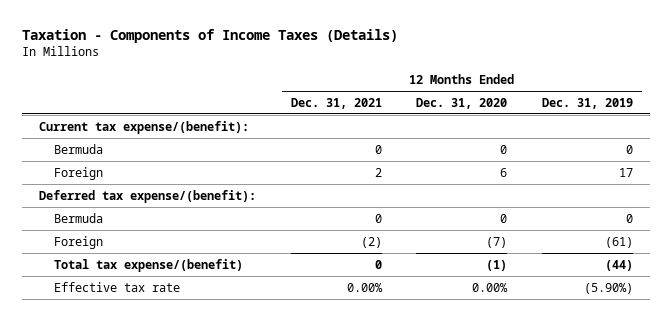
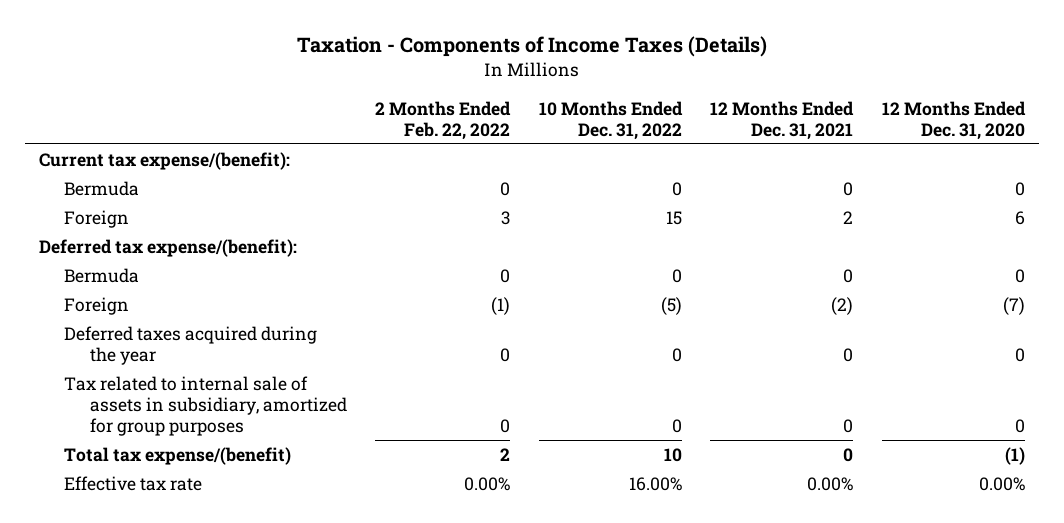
- | 12 Months Ended Dec. 31, 2021 | 12 Months Ended Dec. 31, 2020 | 12 Months Ended Dec. 31, 2019
+ | 2 Months Ended Feb. 22, 2022 | 10 Months Ended Dec. 31, 2022 | 12 Months Ended Dec. 31, 2021 | 12 Months Ended Dec. 31, 2020
+ Deferred taxes acquired during the year | 0 | 0 | 0 | 0
+ Tax related to internal sale of assets in subsidiary, amortized for group purposes | 0 | 0 | 0 | 0

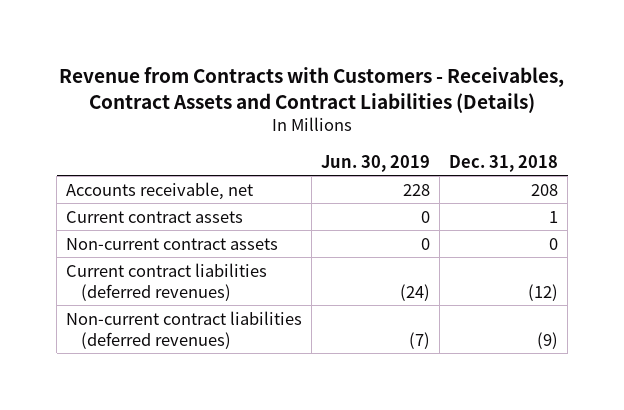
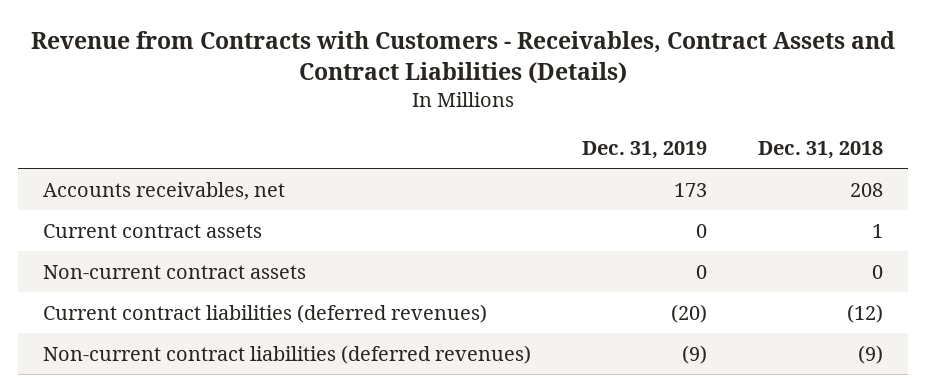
- | Jun. 30, 2019 | Dec. 31, 2018
+ | Dec. 31, 2019 | Dec. 31, 2018
- Accounts receivable, net | 228 | 208
+ Accounts receivables, net | 173 | 208

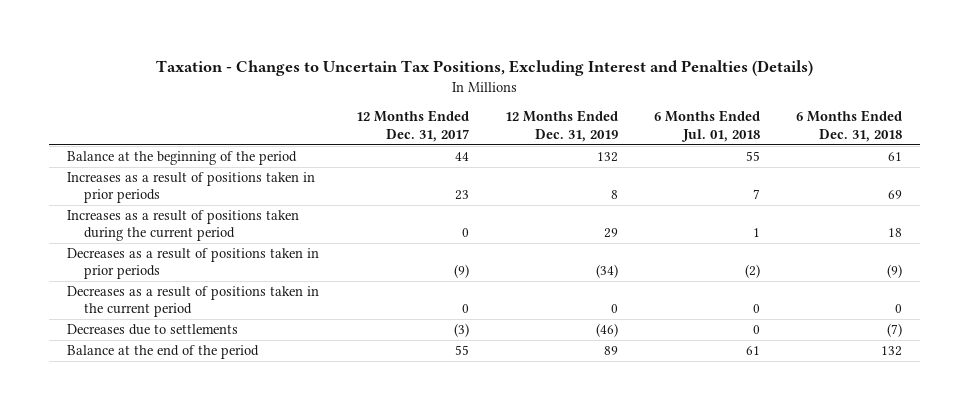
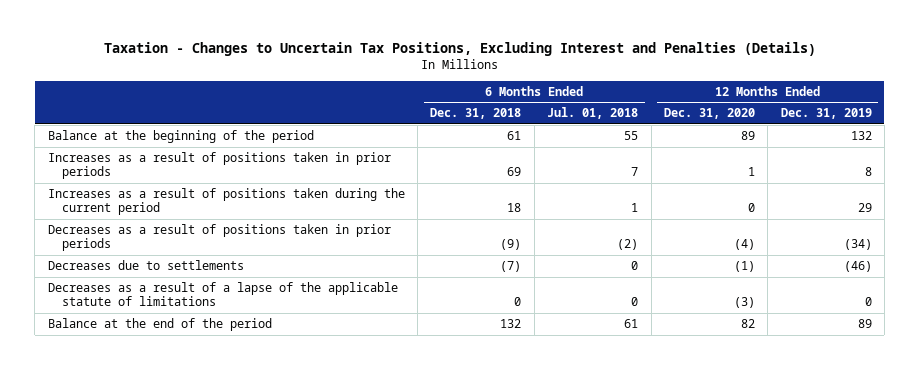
- | 12 Months Ended Dec. 31, 2017 | 12 Months Ended Dec. 31, 2019 | 6 Months Ended Jul. 01, 2018 | 6 Months Ended Dec. 31, 2018
+ | 6 Months Ended Dec. 31, 2018 | 6 Months Ended Jul. 01, 2018 | 12 Months Ended Dec. 31, 2020 | 12 Months Ended Dec. 31, 2019
- Decreases as a result of positions taken in the current period | 0 | 0 | 0 | 0
+ Decreases as a result of a lapse of the applicable statute of limitations | 0 | 0 | (3) | 0

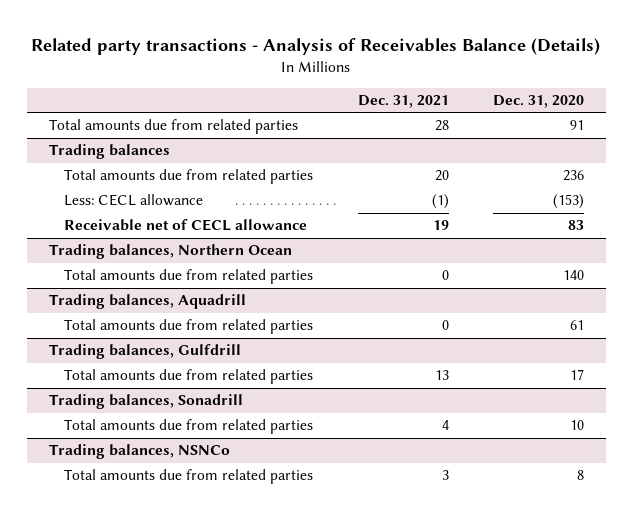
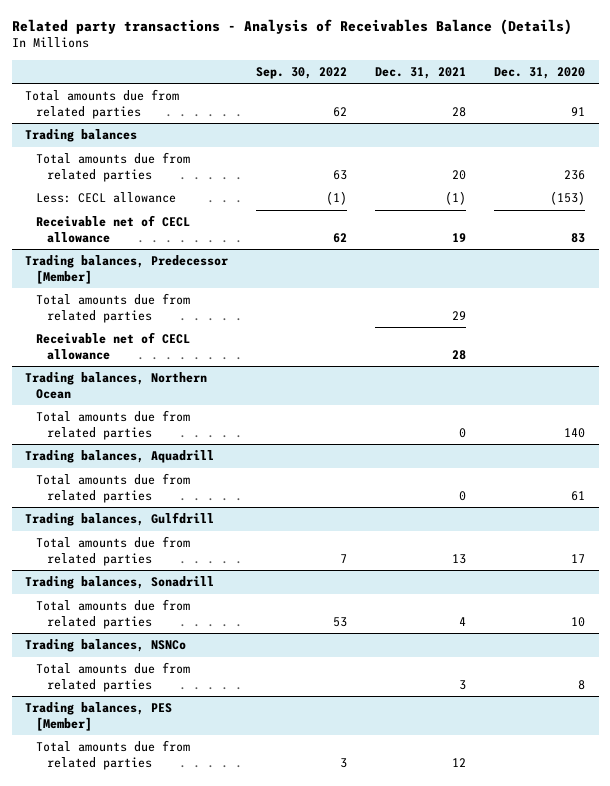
- | Dec. 31, 2021 | Dec. 31, 2020
+ | Sep. 30, 2022 | Dec. 31, 2021 | Dec. 31, 2020
+ Trading balances, Predecessor [Member]
+ Total amounts due from related parties | | 29 |
+ Receivable net of CECL allowance | | 28 |
+ Trading balances, PES [Member]
+ Total amounts due from related parties | 3 | 12 |

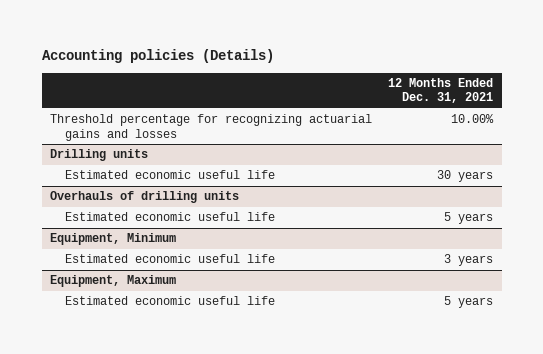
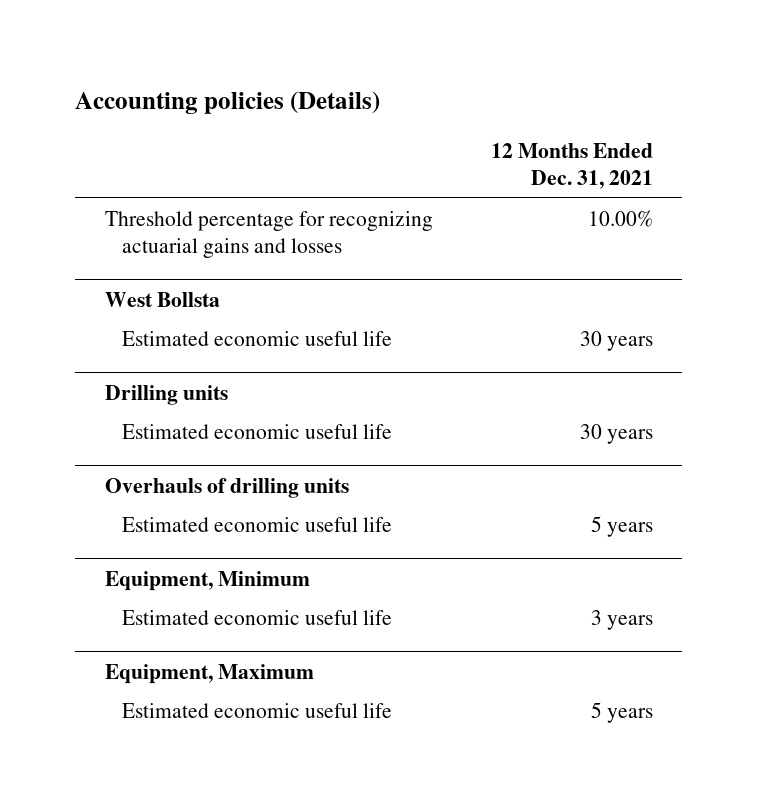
+ West Bollsta
+ Estimated economic useful life | 30 years

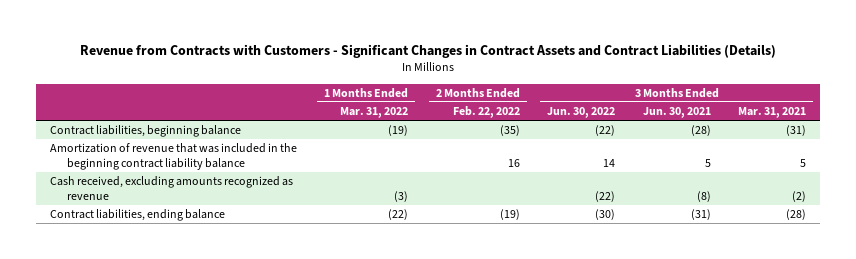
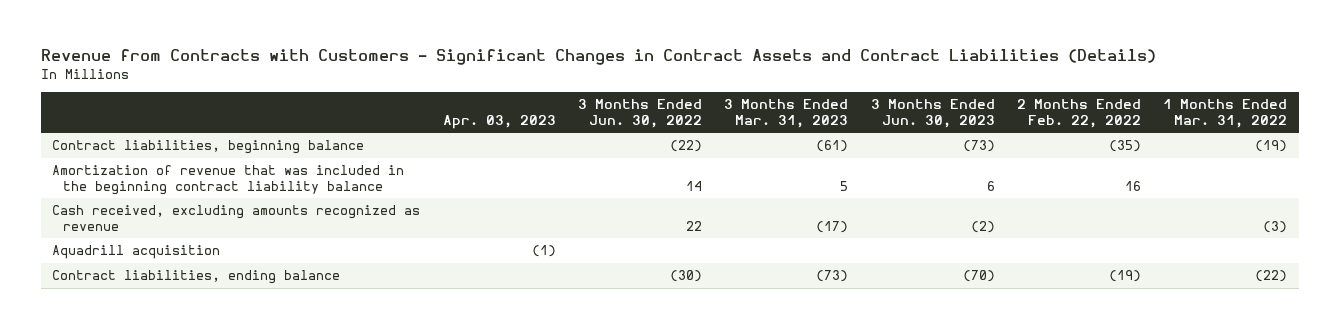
- | 1 Months Ended Mar. 31, 2022 | 2 Months Ended Feb. 22, 2022 | 3 Months Ended Jun. 30, 2022 | 3 Months Ended Jun. 30, 2021 | 3 Months Ended Mar. 31, 2021
+ | Apr. 03, 2023 | 3 Months Ended Jun. 30, 2022 | 3 Months Ended Mar. 31, 2023 | 3 Months Ended Jun. 30, 2023 | 2 Months Ended Feb. 22, 2022 | 1 Months Ended Mar. 31, 2022
- Cash received, excluding amounts recognized as revenue | (3) | | (22) | (8) | (2)
+ Cash received, excluding amounts recognized as revenue | | 22 | (17) | (2) | | (3)
+ Aquadrill acquisition | (1) | | | | |

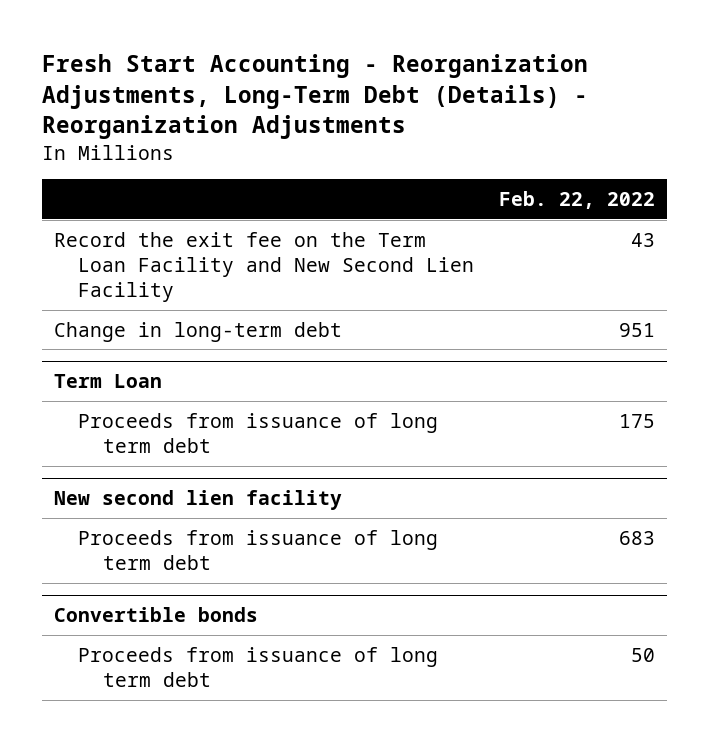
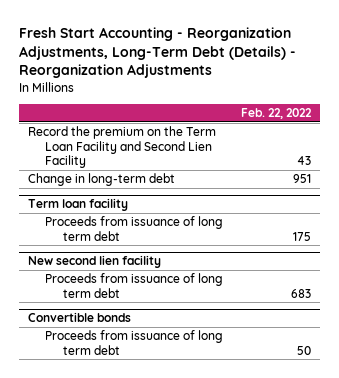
- Record the exit fee on the Term Loan Facility and New Second Lien Facility | 43
+ Record the premium on the Term Loan Facility and Second Lien Facility | 43
- Term Loan
+ Term loan facility

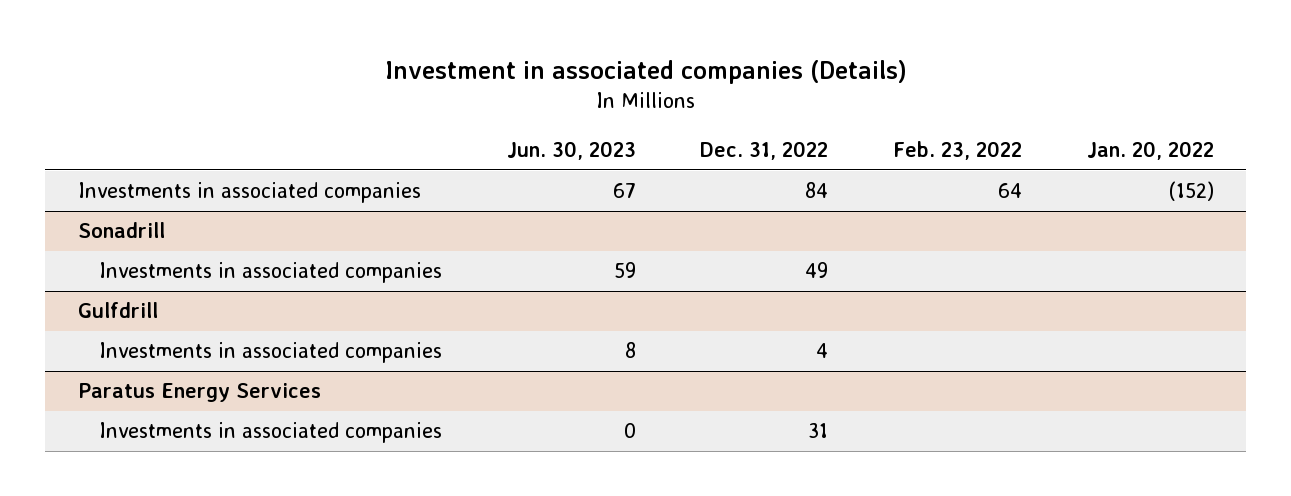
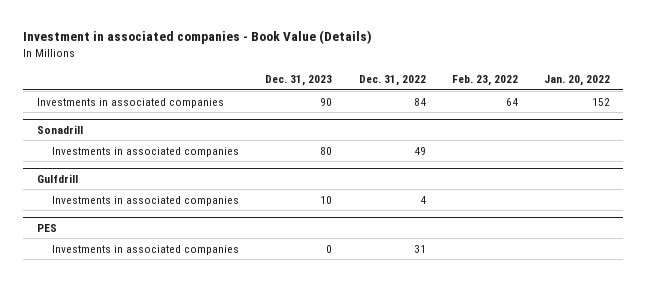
- Investment in associated companies (Details)
+ Investment in associated companies - Book Value (Details)
- | Jun. 30, 2023 | Dec. 31, 2022 | Feb. 23, 2022 | Jan. 20, 2022
+ | Dec. 31, 2023 | Dec. 31, 2022 | Feb. 23, 2022 | Jan. 20, 2022
- Investments in associated companies | 67 | 84 | 64 | (152)
+ Investments in associated companies | 90 | 84 | 64 | 152
- Paratus Energy Services
+ PES

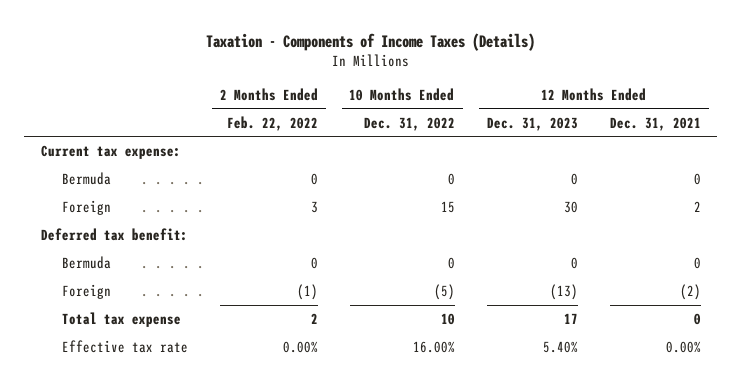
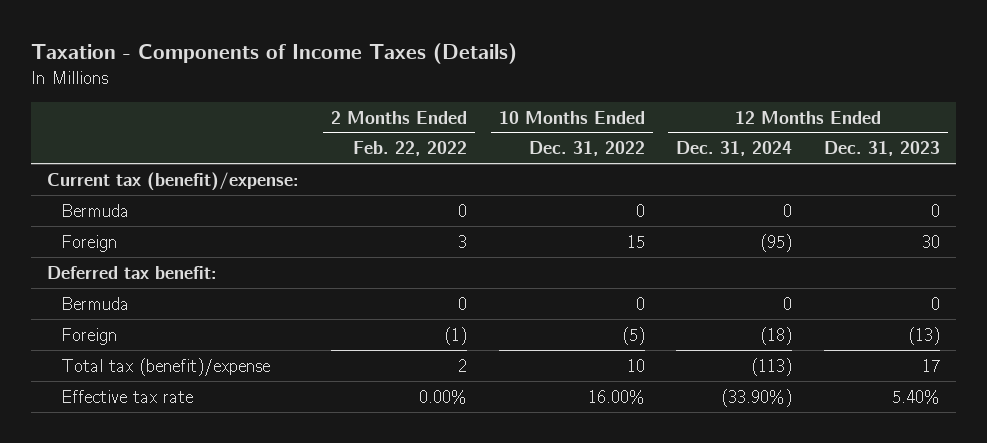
- | 2 Months Ended Feb. 22, 2022 | 10 Months Ended Dec. 31, 2022 | 12 Months Ended Dec. 31, 2023 | 12 Months Ended Dec. 31, 2021
+ | 2 Months Ended Feb. 22, 2022 | 10 Months Ended Dec. 31, 2022 | 12 Months Ended Dec. 31, 2024 | 12 Months Ended Dec. 31, 2023
- Current tax expense:
+ Current tax (benefit)/expense:
- Total tax expense | 2 | 10 | 17 | 0
+ Total tax (benefit)/expense | 2 | 10 | (113) | 17

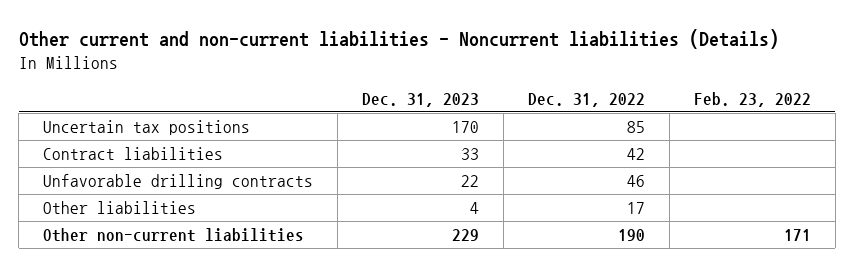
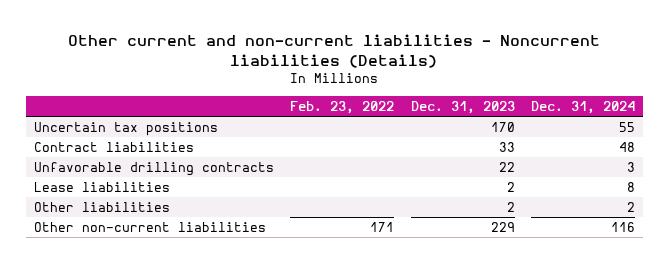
- | Dec. 31, 2023 | Dec. 31, 2022 | Feb. 23, 2022
+ | Feb. 23, 2022 | Dec. 31, 2023 | Dec. 31, 2024
- Other liabilities | 4 | 17 |
+ Lease liabilities | | 2 | 8
+ Other liabilities | | 2 | 2

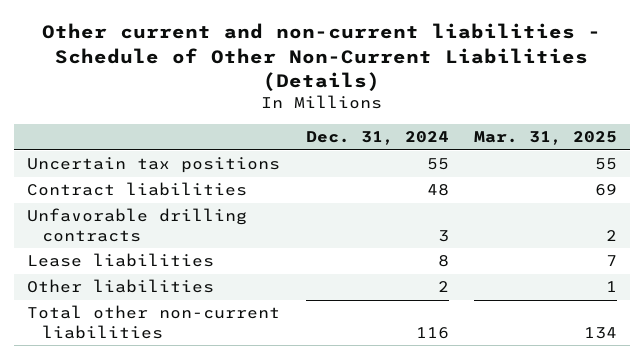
- Other current and non-current liabilities - Noncurrent liabilities (Details)
+ Other current and non-current liabilities - Schedule of Other Non-Current Liabilities (Details)
- | Feb. 23, 2022 | Dec. 31, 2023 | Dec. 31, 2024
+ | Dec. 31, 2024 | Mar. 31, 2025
- Other non-current liabilities | 171 | 229 | 116
+ Total other non-current liabilities | 116 | 134

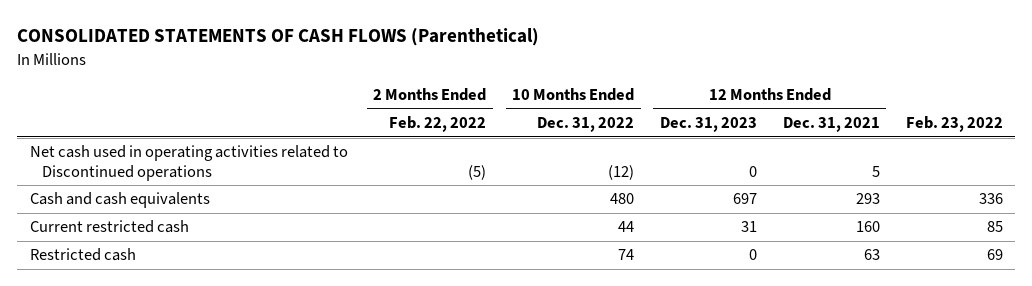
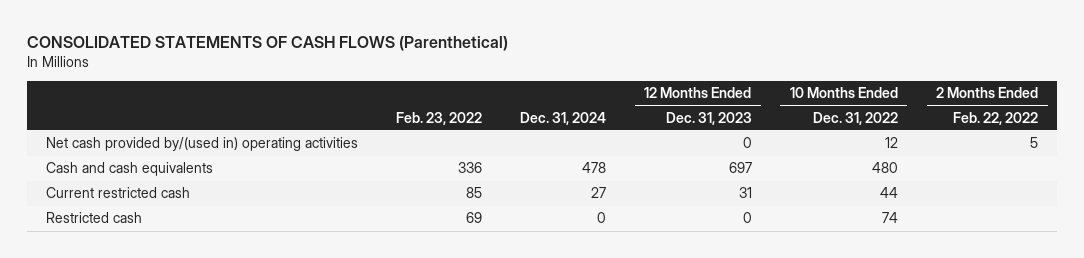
- | 2 Months Ended Feb. 22, 2022 | 10 Months Ended Dec. 31, 2022 | 12 Months Ended Dec. 31, 2023 | 12 Months Ended Dec. 31, 2021 | Feb. 23, 2022
+ | Feb. 23, 2022 | Dec. 31, 2024 | 12 Months Ended Dec. 31, 2023 | 10 Months Ended Dec. 31, 2022 | 2 Months Ended Feb. 22, 2022
- Net cash used in operating activities related to Discontinued operations | (5) | (12) | 0 | 5 |
+ Net cash provided by/(used in) operating activities | | | 0 | 12 | 5

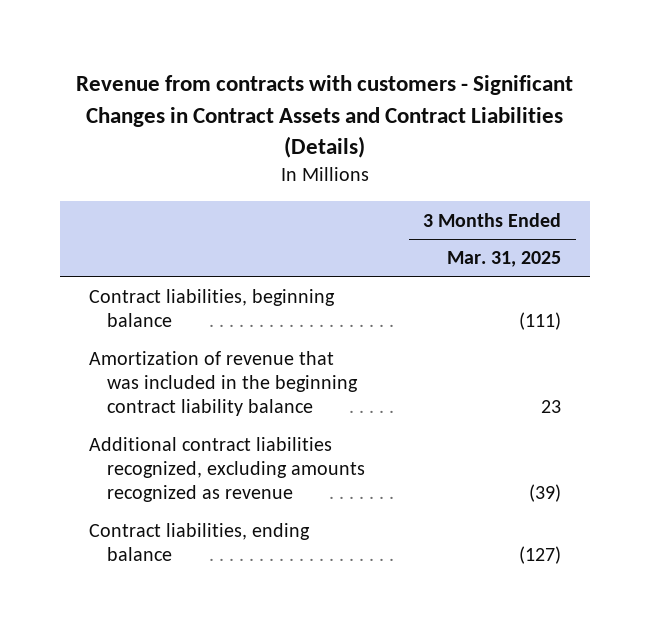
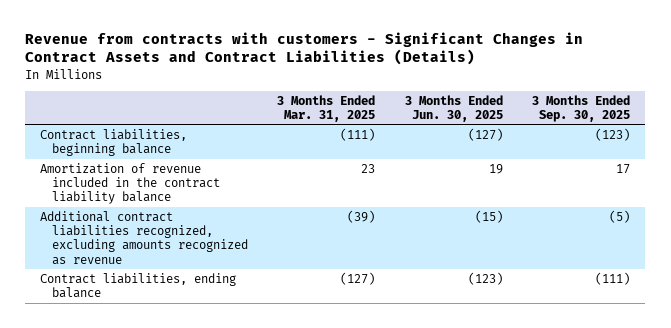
- | 3 Months Ended Mar. 31, 2025
+ | 3 Months Ended Mar. 31, 2025 | 3 Months Ended Jun. 30, 2025 | 3 Months Ended Sep. 30, 2025
- Amortization of revenue that was included in the beginning contract liability balance | 23
+ Amortization of revenue included in the contract liability balance | 23 | 19 | 17

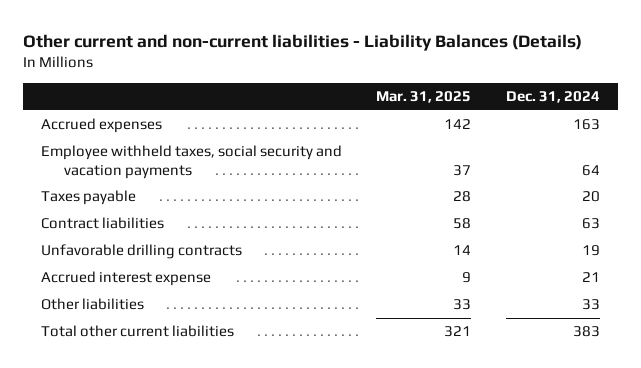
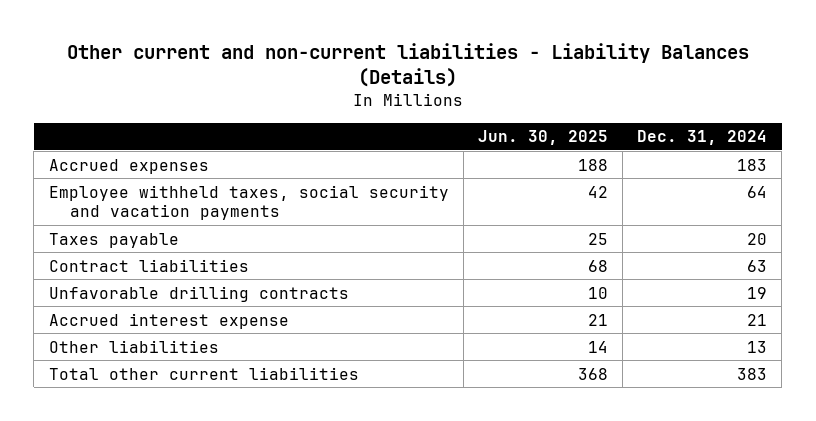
- | Mar. 31, 2025 | Dec. 31, 2024
+ | Jun. 30, 2025 | Dec. 31, 2024
- Accrued expenses | 142 | 163
+ Accrued expenses | 188 | 183
- Other liabilities | 33 | 33
+ Other liabilities | 14 | 13

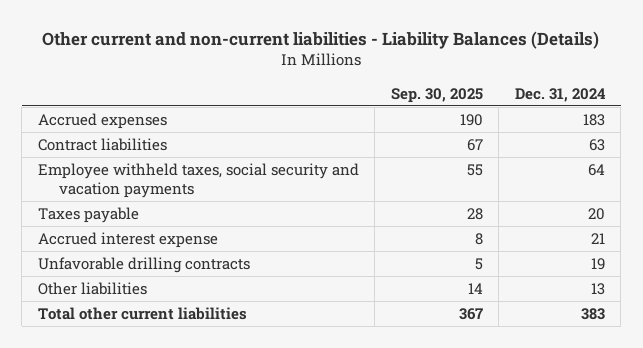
- | Jun. 30, 2025 | Dec. 31, 2024
+ | Sep. 30, 2025 | Dec. 31, 2024
moved up: Contract liabilities | 67 | 63
moved down: Unfavorable drilling contracts | 5 | 19

